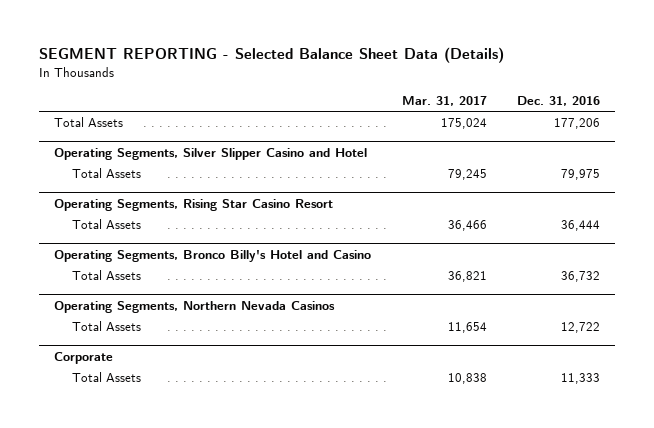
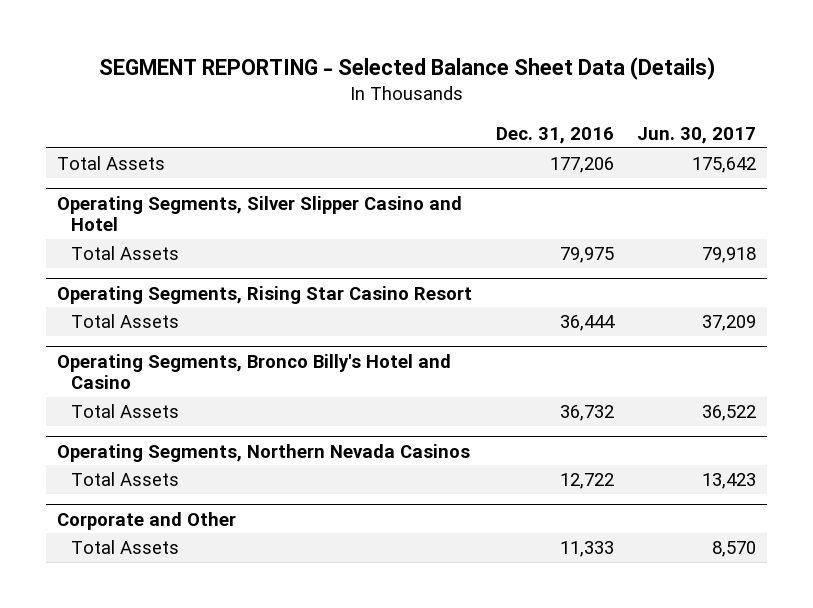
- | Mar. 31, 2017 | Dec. 31, 2016
+ | Dec. 31, 2016 | Jun. 30, 2017
- Corporate
+ Corporate and Other

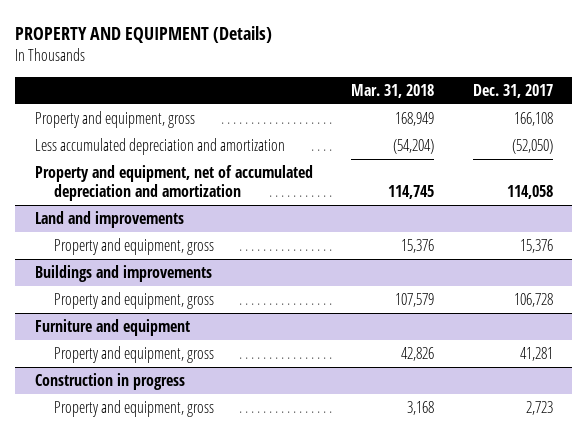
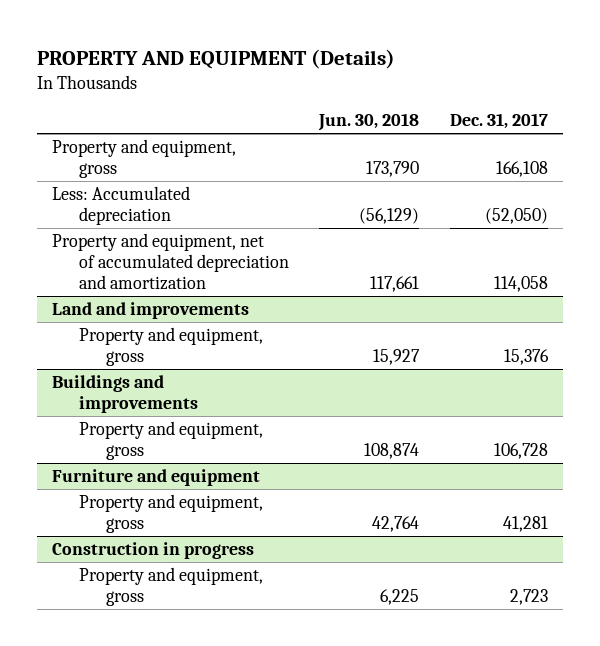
- | Mar. 31, 2018 | Dec. 31, 2017
+ | Jun. 30, 2018 | Dec. 31, 2017
- Less accumulated depreciation and amortization | (54,204) | (52,050)
+ Less: Accumulated depreciation | (56,129) | (52,050)

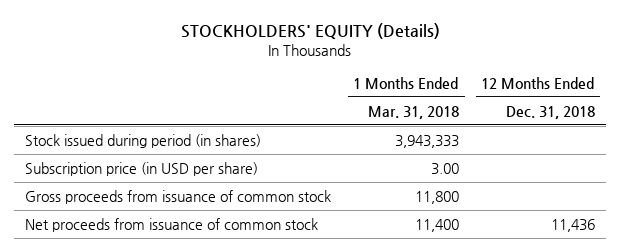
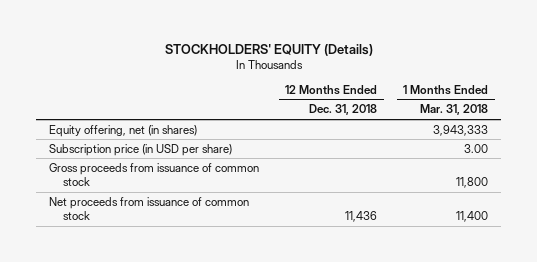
- | 1 Months Ended Mar. 31, 2018 | 12 Months Ended Dec. 31, 2018
+ | 12 Months Ended Dec. 31, 2018 | 1 Months Ended Mar. 31, 2018
- Stock issued during period (in shares) | 3,943,333 |
+ Equity offering, net (in shares) | | 3,943,333

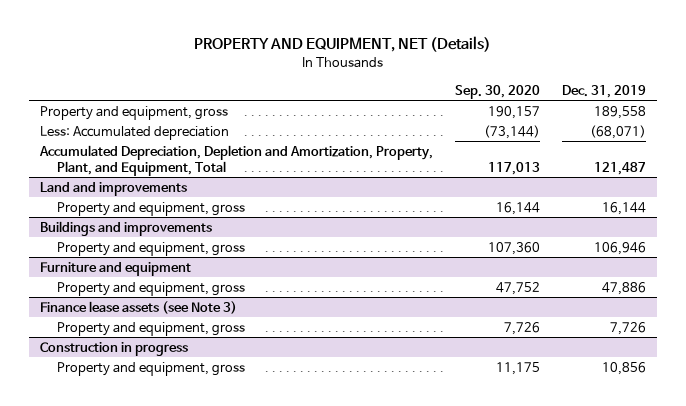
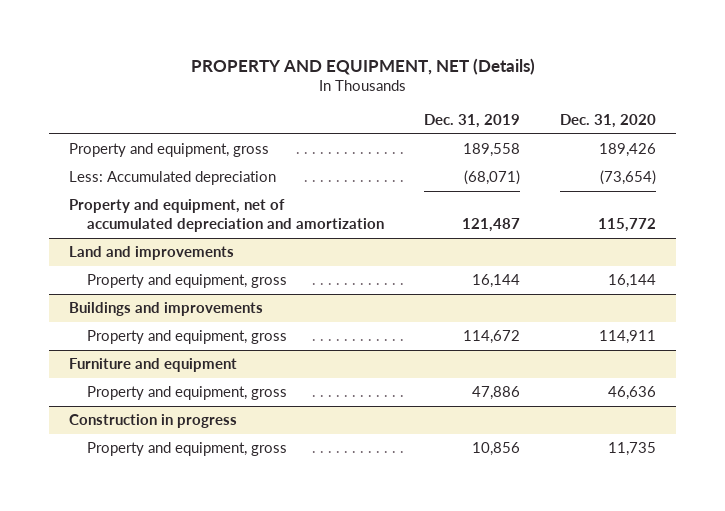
- | Sep. 30, 2020 | Dec. 31, 2019
+ | Dec. 31, 2019 | Dec. 31, 2020
- Accumulated Depreciation, Depletion and Amortization, Property, Plant, and Equipment, Total | 117,013 | 121,487
+ Property and equipment, net of accumulated depreciation and amortization | 121,487 | 115,772
@ Buildings and improvements
- Property and equipment, gross | 107,360 | 106,946
+ Property and equipment, gross | 114,672 | 114,911
- Finance lease assets (see Note 3)
- Property and equipment, gross | 7,726 | 7,726

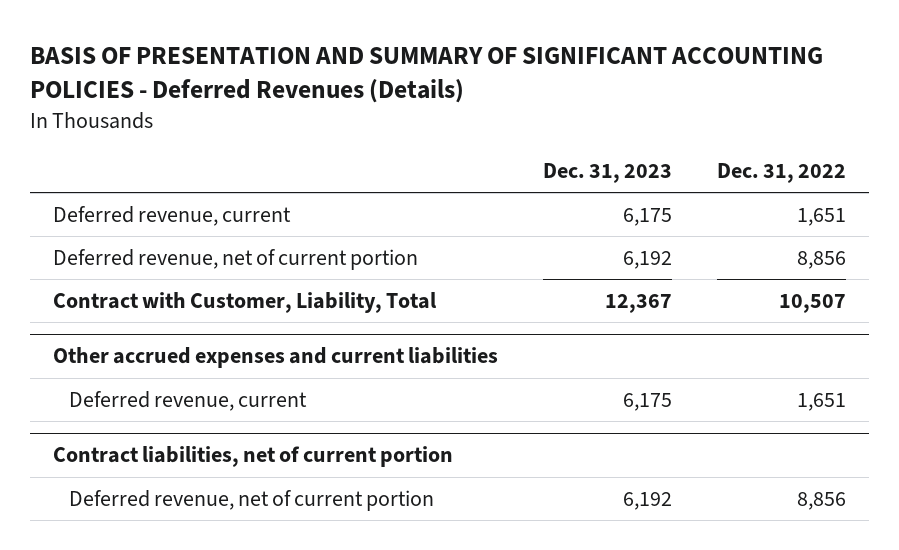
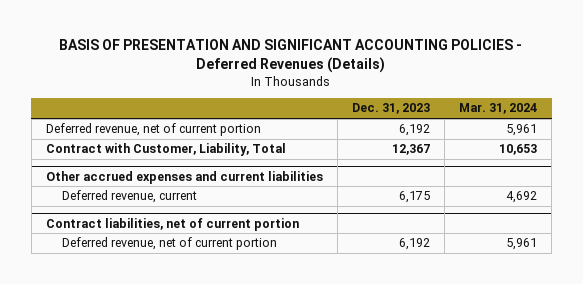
- BASIS OF PRESENTATION AND SUMMARY OF SIGNIFICANT ACCOUNTING POLICIES - Deferred Revenues (Details)
+ BASIS OF PRESENTATION AND SIGNIFICANT ACCOUNTING POLICIES - Deferred Revenues (Details)
- | Dec. 31, 2023 | Dec. 31, 2022
+ | Dec. 31, 2023 | Mar. 31, 2024
- Deferred revenue, current | 6,175 | 1,651

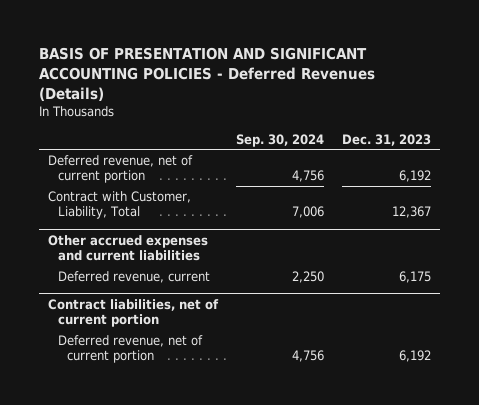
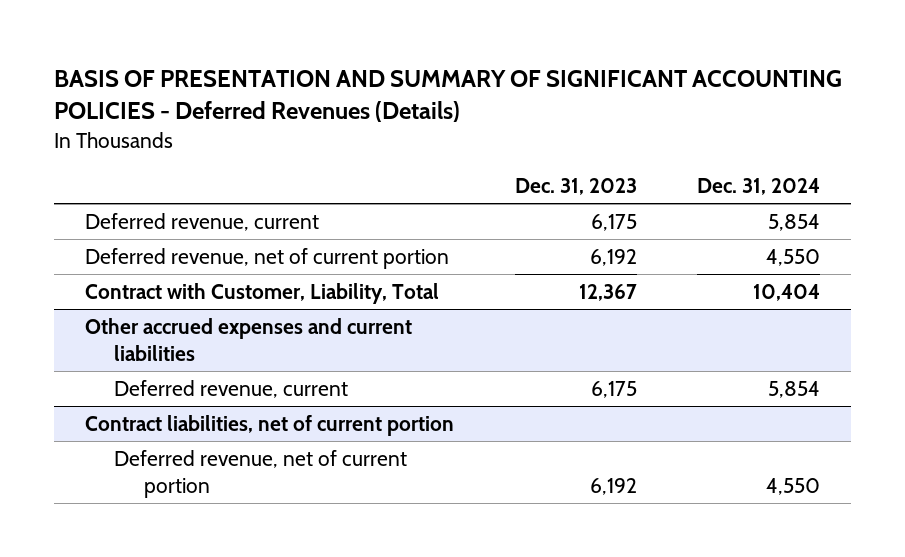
- BASIS OF PRESENTATION AND SIGNIFICANT ACCOUNTING POLICIES - Deferred Revenues (Details)
+ BASIS OF PRESENTATION AND SUMMARY OF SIGNIFICANT ACCOUNTING POLICIES - Deferred Revenues (Details)
- | Sep. 30, 2024 | Dec. 31, 2023
+ | Dec. 31, 2023 | Dec. 31, 2024
+ Deferred revenue, current | 6,175 | 5,854

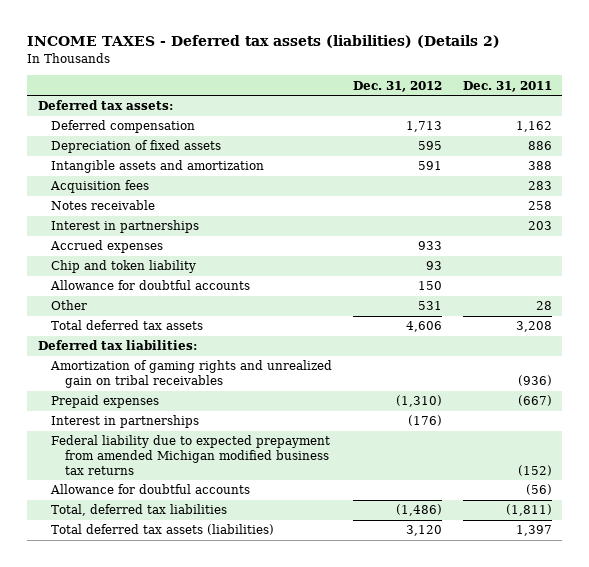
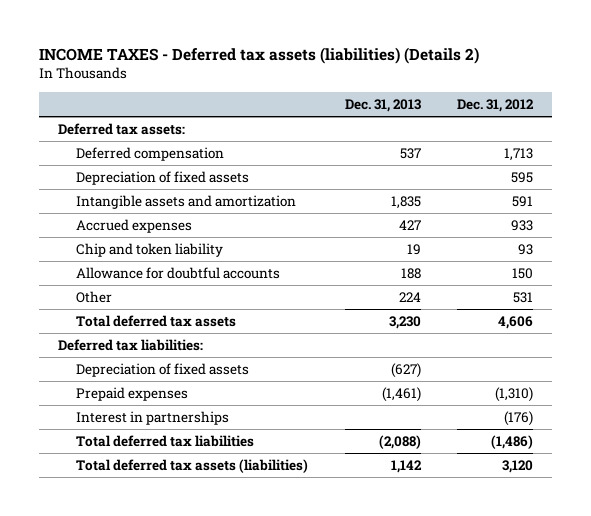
- | Dec. 31, 2012 | Dec. 31, 2011
+ | Dec. 31, 2013 | Dec. 31, 2012
- Acquisition fees | | 283
- Notes receivable | | 258
- Interest in partnerships | | 203
- Amortization of gaming rights and unrealized gain on tribal receivables | | (936)
+ Depreciation of fixed assets | (627) |
- Federal liability due to expected prepayment from amended Michigan modified business tax returns | | (152)
- Allowance for doubtful accounts | | (56)
- Total, deferred tax liabilities | (1,486) | (1,811)
+ Total deferred tax liabilities | (2,088) | (1,486)

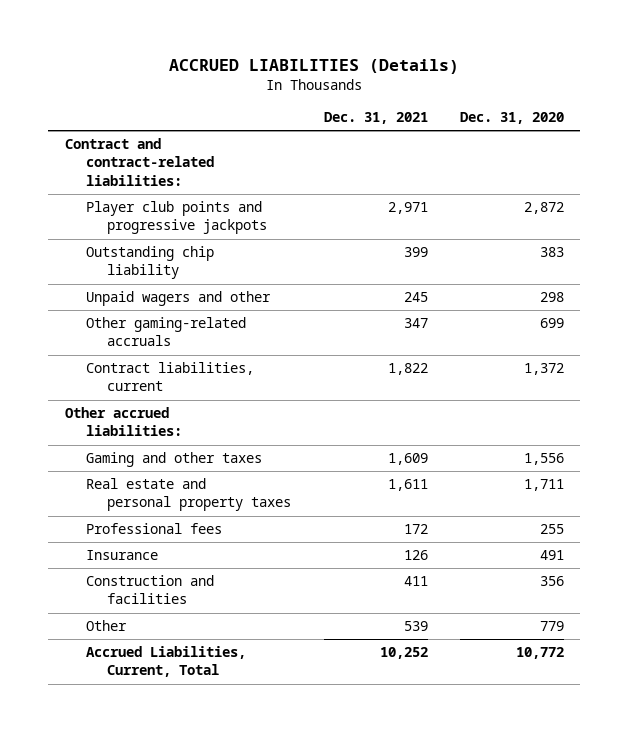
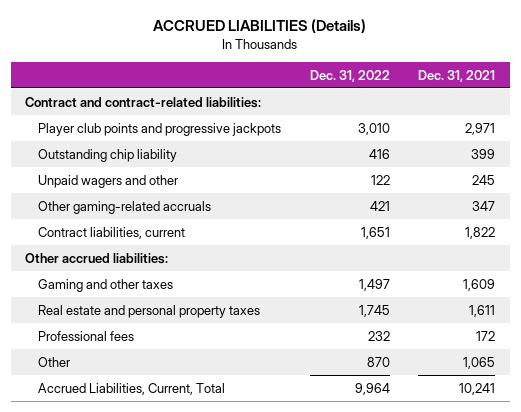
- | Dec. 31, 2021 | Dec. 31, 2020
+ | Dec. 31, 2022 | Dec. 31, 2021
- Insurance | 126 | 491
- Construction and facilities | 411 | 356
- Other | 539 | 779
- Accrued Liabilities, Current, Total | 10,252 | 10,772
+ Other | 870 | 1,065
+ Accrued Liabilities, Current, Total | 9,964 | 10,241

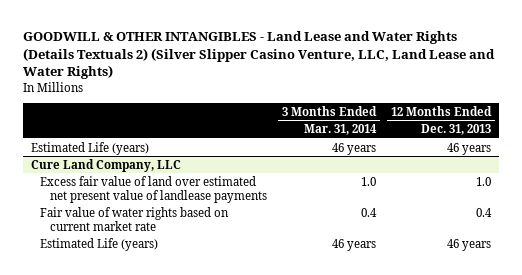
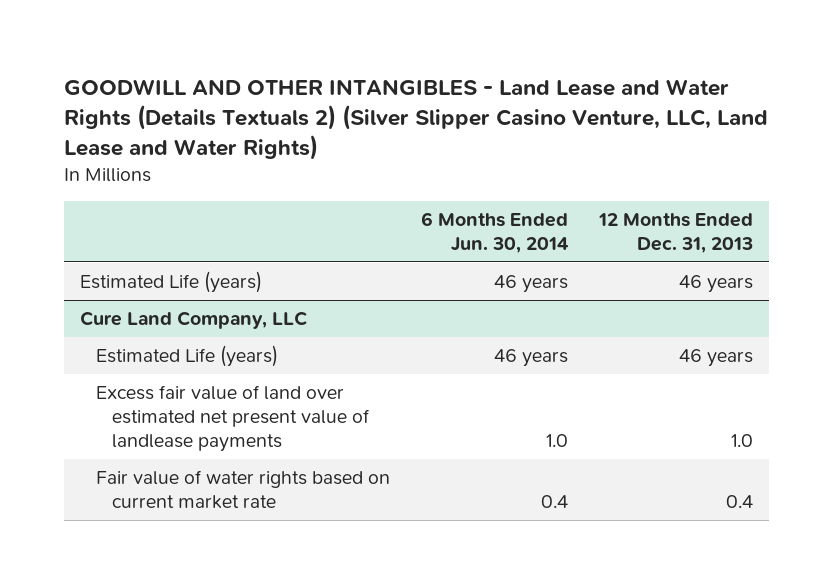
- GOODWILL & OTHER INTANGIBLES - Land Lease and Water Rights (Details Textuals 2) (Silver Slipper Casino Venture, LLC, Land Lease and Water Rights)
+ GOODWILL AND OTHER INTANGIBLES - Land Lease and Water Rights (Details Textuals 2) (Silver Slipper Casino Venture, LLC, Land Lease and Water Rights)
- | 3 Months Ended Mar. 31, 2014 | 12 Months Ended Dec. 31, 2013
+ | 6 Months Ended Jun. 30, 2014 | 12 Months Ended Dec. 31, 2013
@ Cure Land Company, LLC
moved up: Estimated Life (years) | 46 years | 46 years

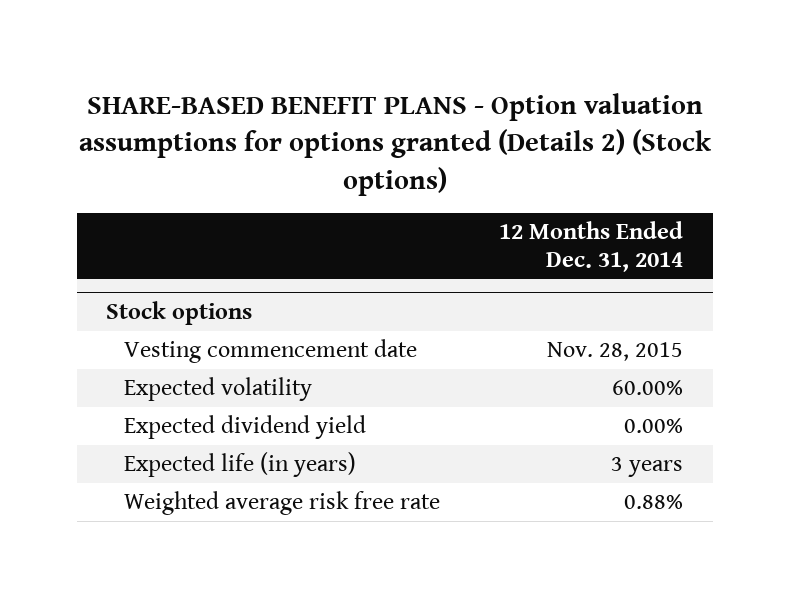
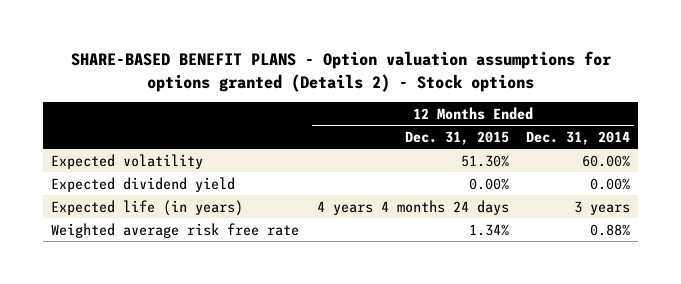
- SHARE-BASED BENEFIT PLANS - Option valuation assumptions for options granted (Details 2) (Stock options)
+ SHARE-BASED BENEFIT PLANS - Option valuation assumptions for options granted (Details 2) - Stock options
- | 12 Months Ended Dec. 31, 2014
+ | 12 Months Ended Dec. 31, 2015 | 12 Months Ended Dec. 31, 2014
- Stock options
- Vesting commencement date | Nov. 28, 2015

